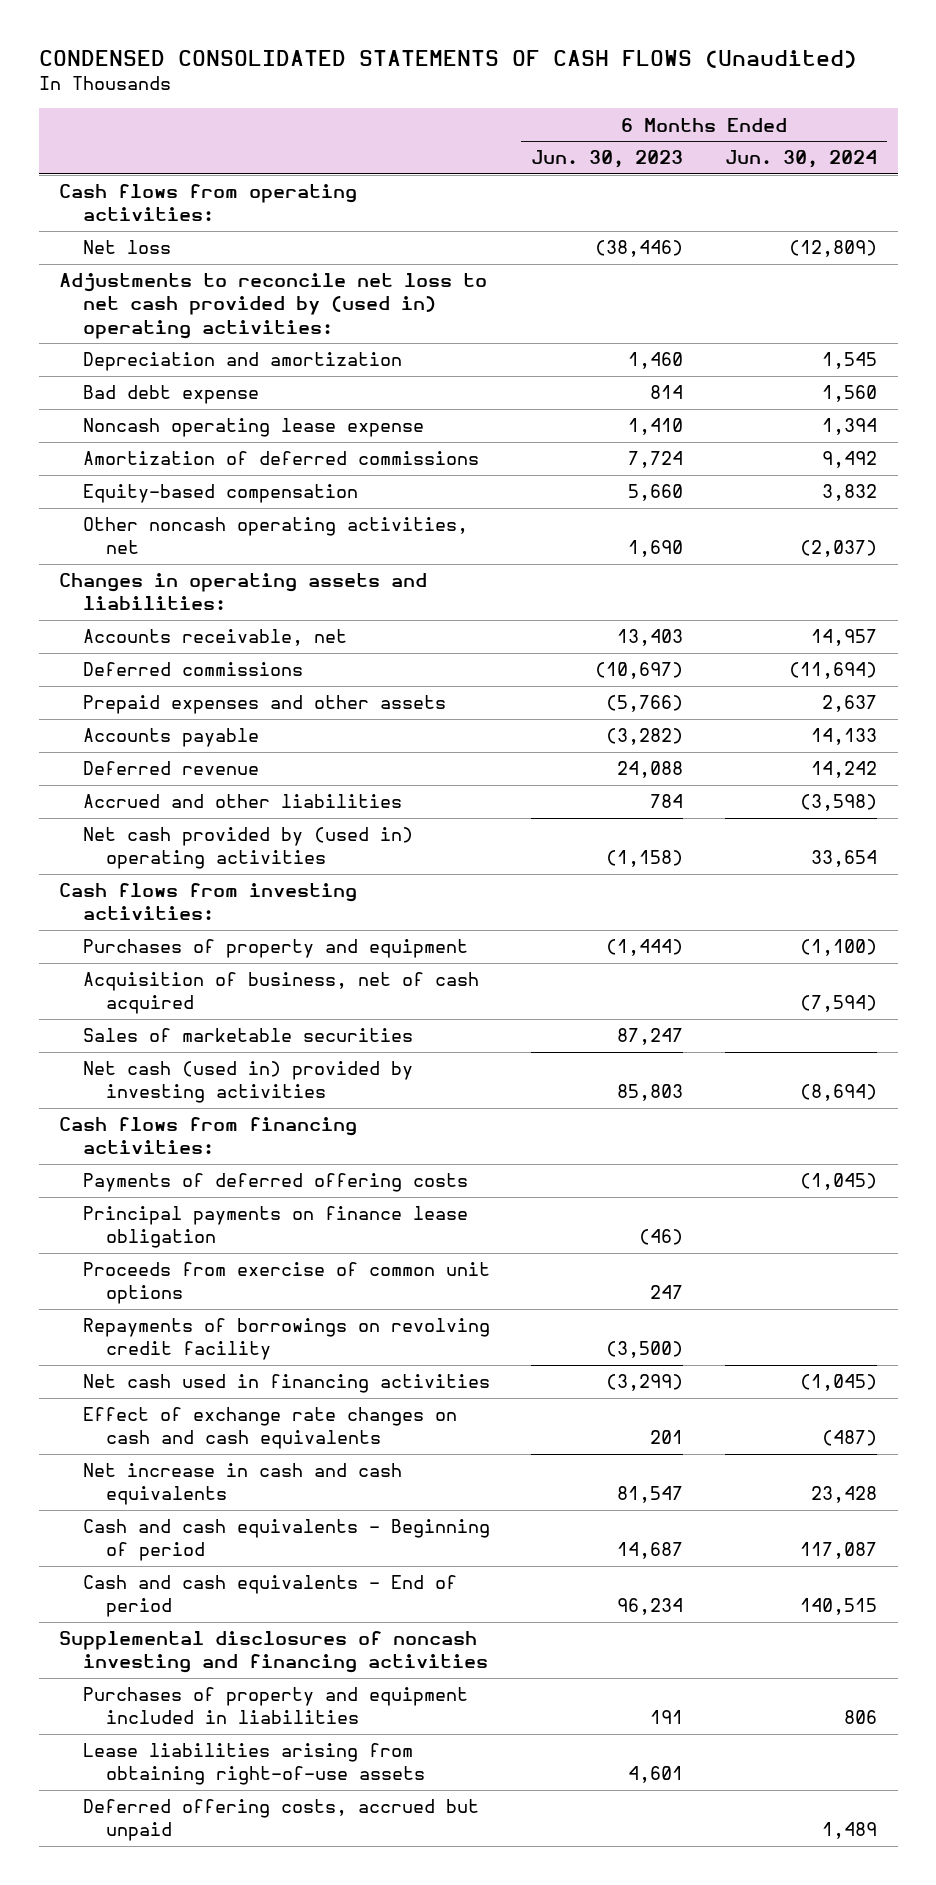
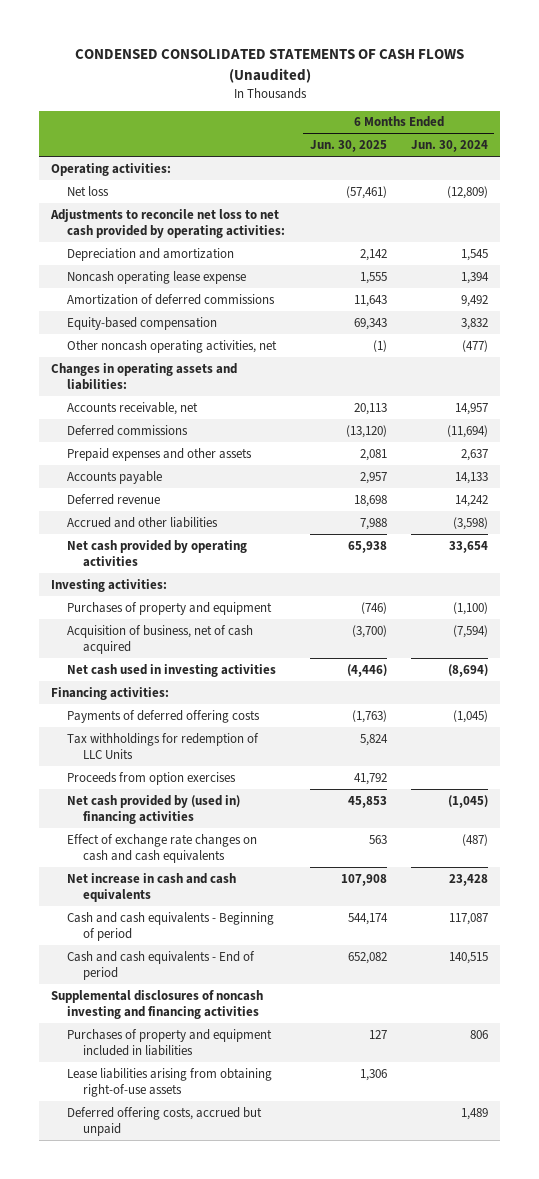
- | 6 Months Ended Jun. 30, 2023 | 6 Months Ended Jun. 30, 2024
+ | 6 Months Ended Jun. 30, 2025 | 6 Months Ended Jun. 30, 2024
- Cash flows from operating activities:
+ Operating activities:
- Adjustments to reconcile net loss to net cash provided by (used in) operating activities:
+ Adjustments to reconcile net loss to net cash provided by operating activities:
- Bad debt expense | 814 | 1,560
- Other noncash operating activities, net | 1,690 | (2,037)
+ Other noncash operating activities, net | (1) | (477)
- Net cash provided by (used in) operating activities | (1,158) | 33,654
- Cash flows from investing activities:
+ Net cash provided by operating activities | 65,938 | 33,654
+ Investing activities:
- Sales of marketable securities | 87,247 |
- Net cash (used in) provided by investing activities | 85,803 | (8,694)
- Cash flows from financing activities:
+ Net cash used in investing activities | (4,446) | (8,694)
+ Financing activities:
- Principal payments on finance lease obligation | (46) |
- Proceeds from exercise of common unit options | 247 |
- Repayments of borrowings on revolving credit facility | (3,500) |
- Net cash used in financing activities | (3,299) | (1,045)
+ Tax withholdings for redemption of LLC Units | 5,824 |
+ Proceeds from option exercises | 41,792 |
+ Net cash provided by (used in) financing activities | 45,853 | (1,045)

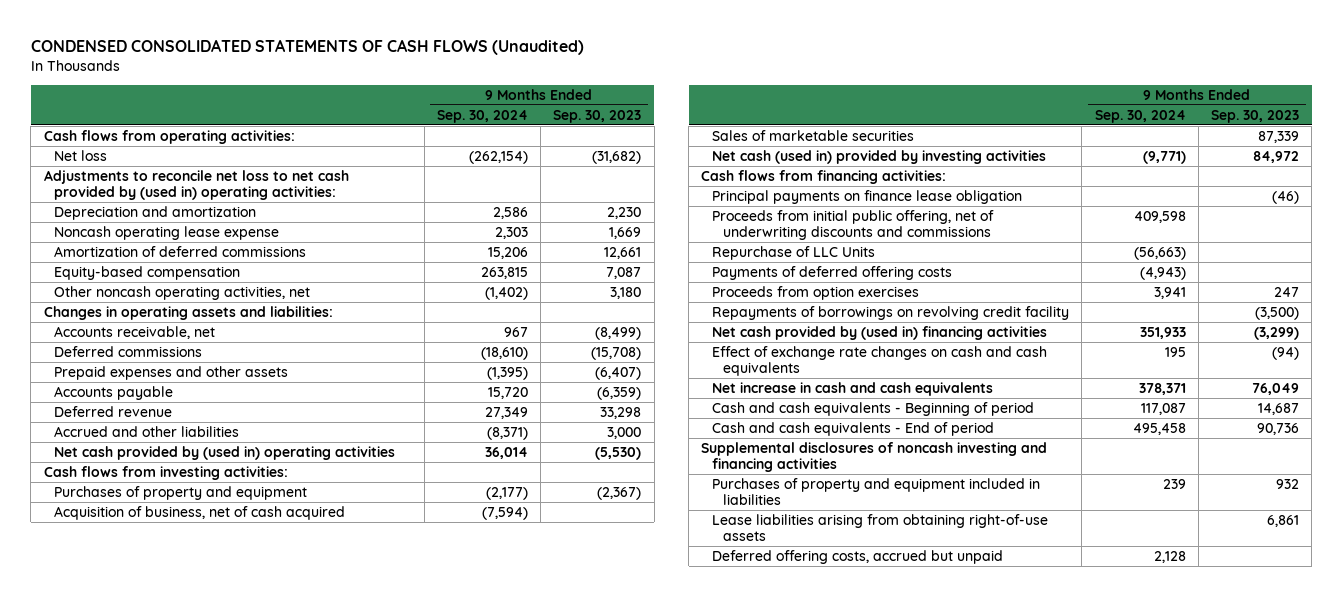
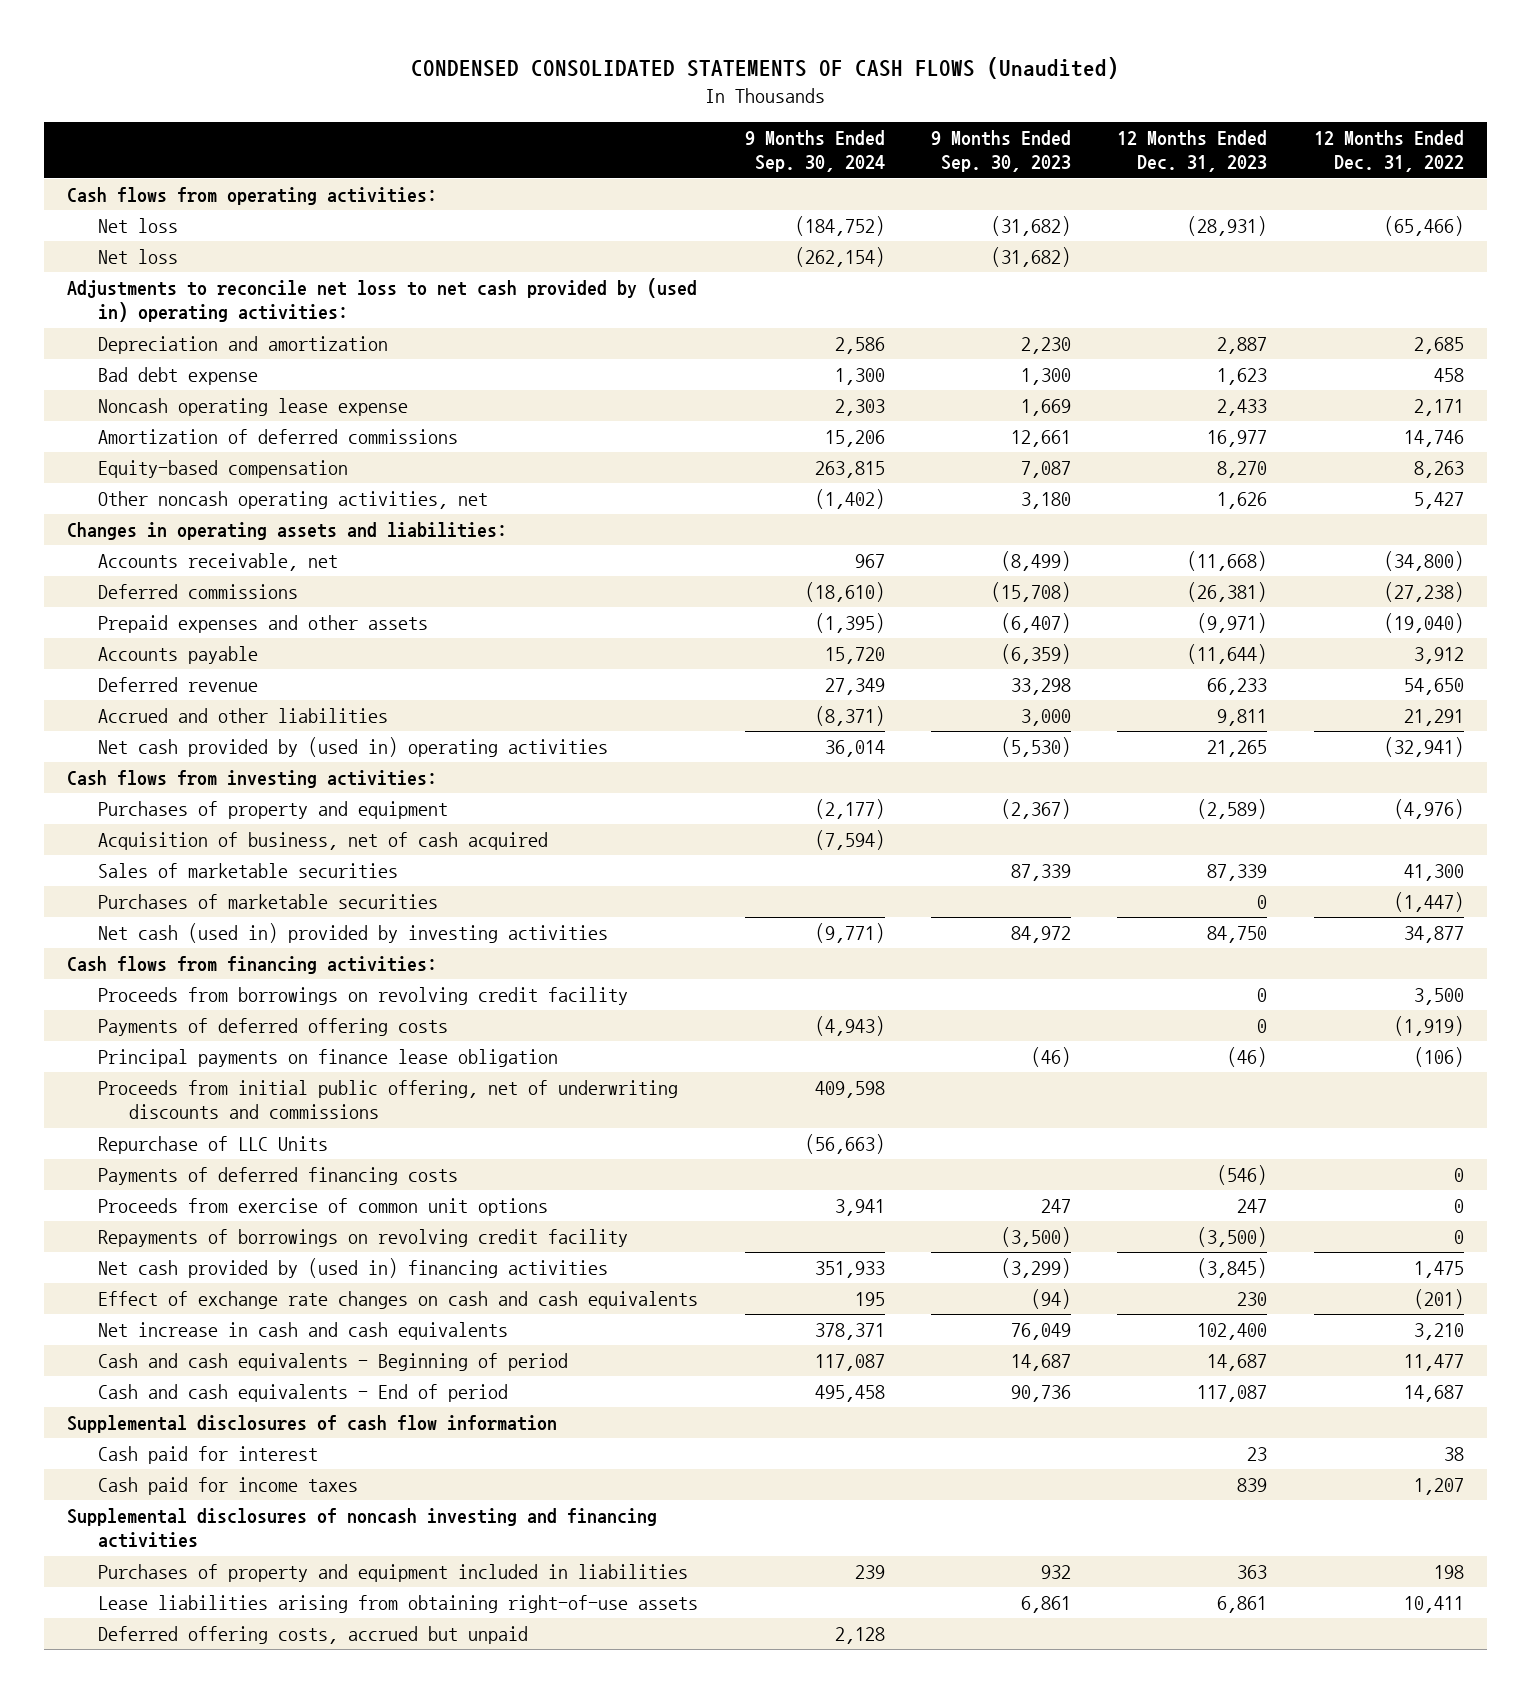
- | 9 Months Ended Sep. 30, 2024 | 9 Months Ended Sep. 30, 2023
+ | 9 Months Ended Sep. 30, 2024 | 9 Months Ended Sep. 30, 2023 | 12 Months Ended Dec. 31, 2023 | 12 Months Ended Dec. 31, 2022
+ Net loss | (184,752) | (31,682) | (28,931) | (65,466)
+ Bad debt expense | 1,300 | 1,300 | 1,623 | 458
+ Purchases of marketable securities | | | 0 | (1,447)
+ Proceeds from borrowings on revolving credit facility | | | 0 | 3,500
moved up: Payments of deferred offering costs | (4,943) | | 0 | (1,919)
- Proceeds from option exercises | 3,941 | 247
+ Payments of deferred financing costs | | | (546) | 0
+ Proceeds from exercise of common unit options | 3,941 | 247 | 247 | 0
+ Supplemental disclosures of cash flow information
+ Cash paid for interest | | | 23 | 38
+ Cash paid for income taxes | | | 839 | 1,207

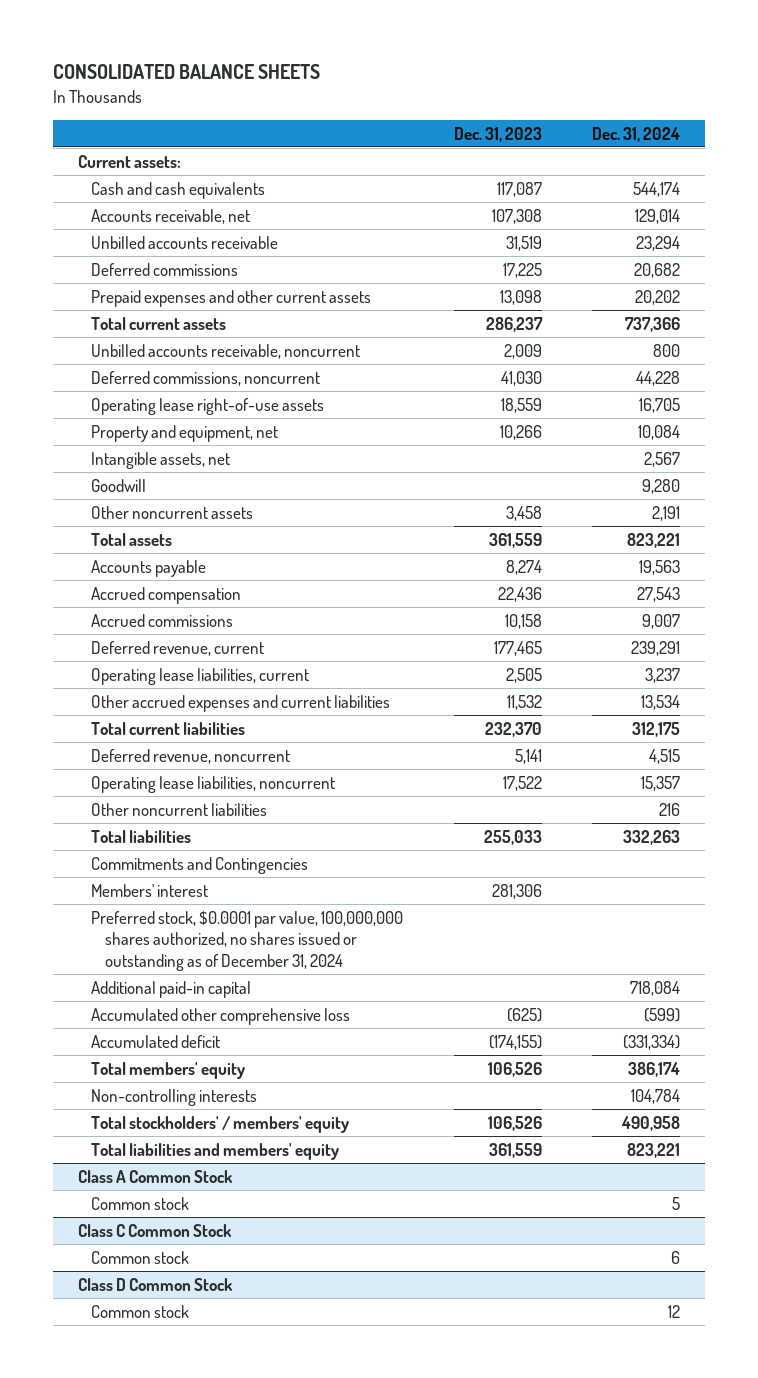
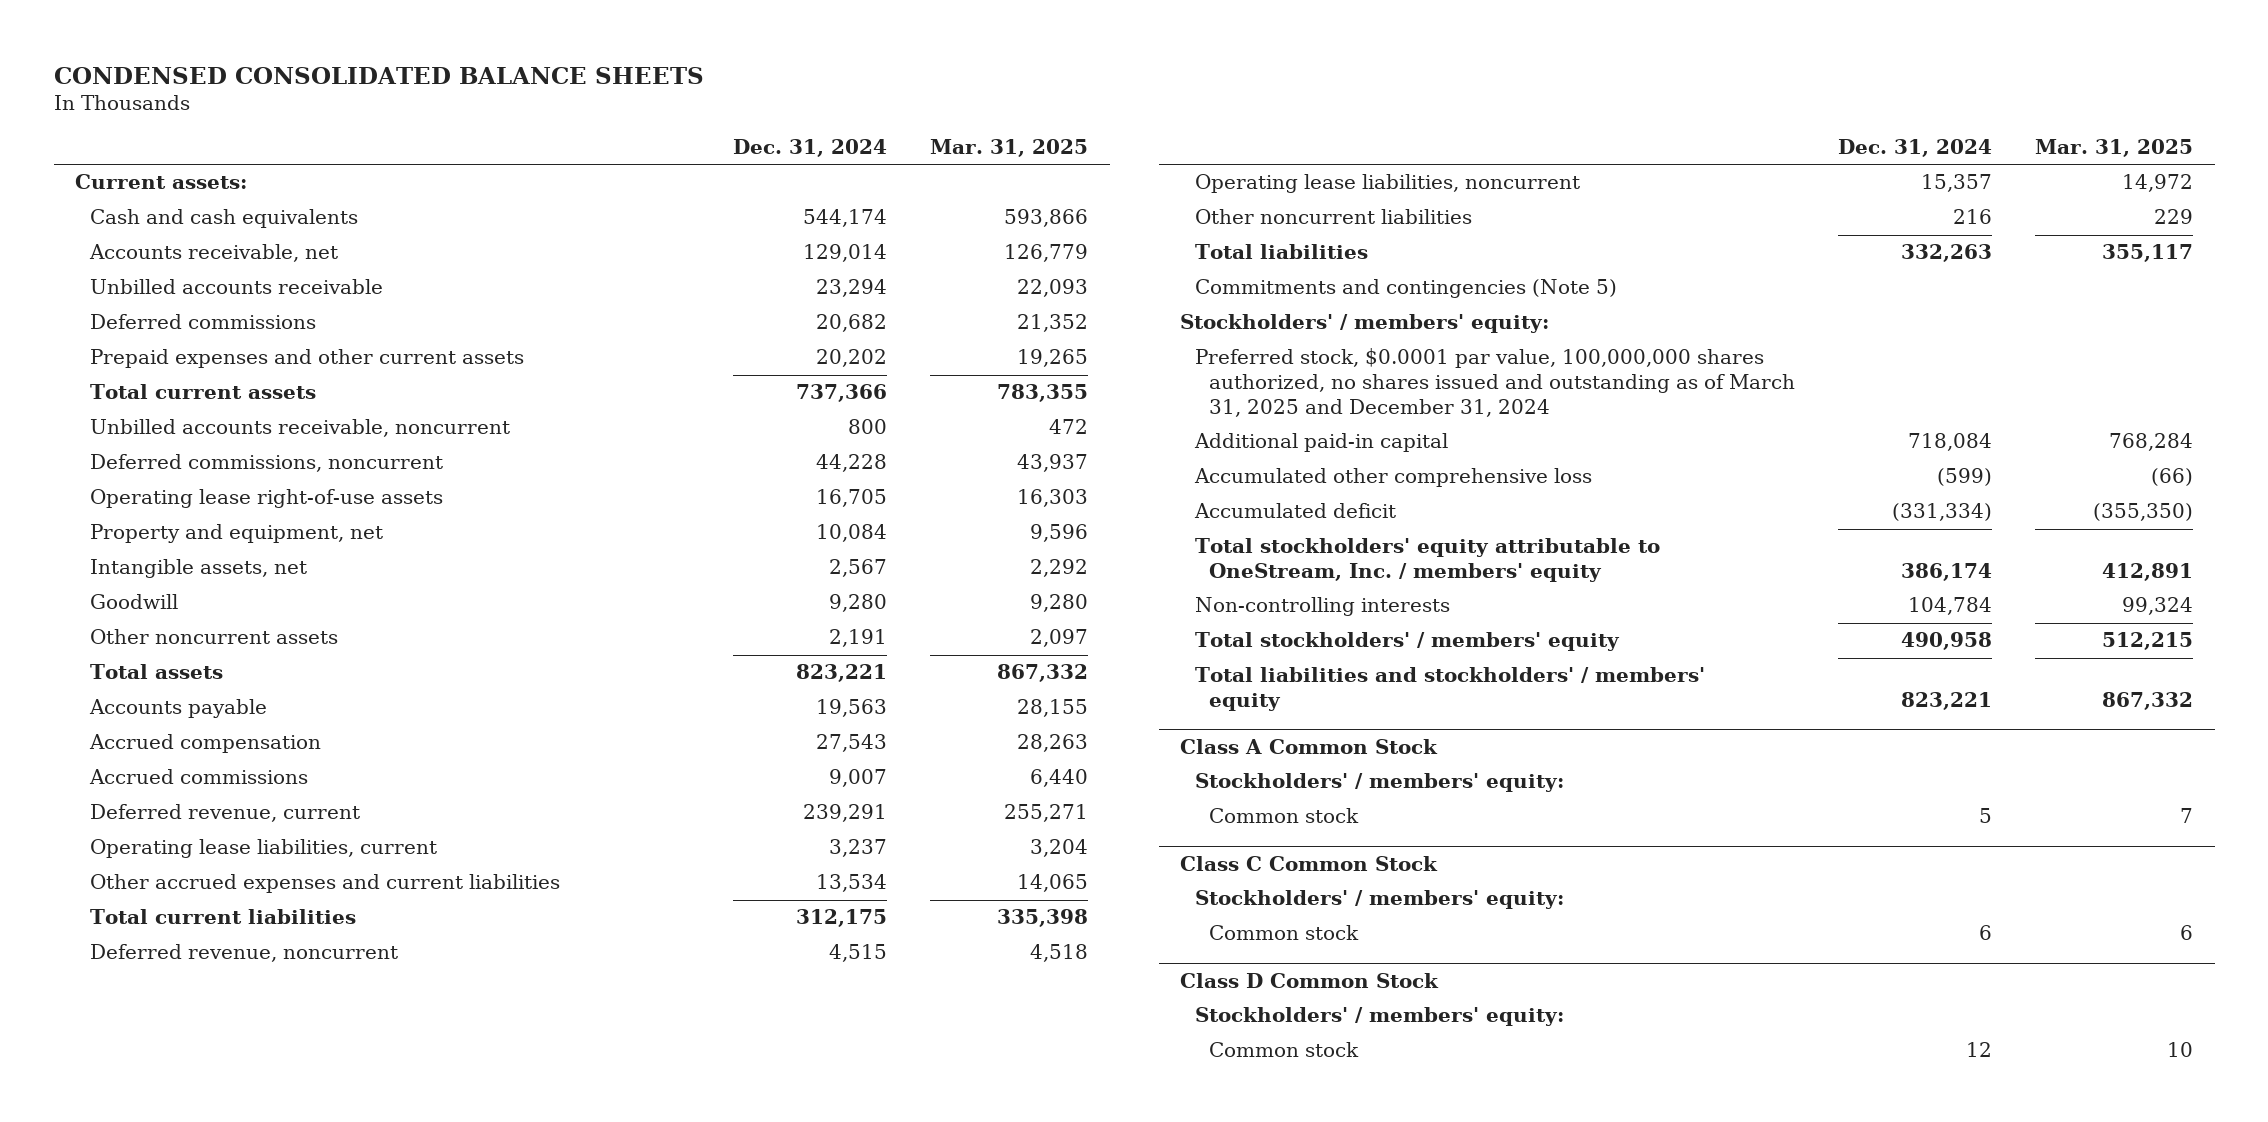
- CONSOLIDATED BALANCE SHEETS
+ CONDENSED CONSOLIDATED BALANCE SHEETS
- | Dec. 31, 2023 | Dec. 31, 2024
+ | Dec. 31, 2024 | Mar. 31, 2025
- Commitments and Contingencies
- Members' interest | 281,306 |
- Preferred stock, $0.0001 par value, 100,000,000 shares authorized, no shares issued or outstanding as of December 31, 2024
+ Commitments and contingencies (Note 5)
+ Stockholders' / members' equity:
+ Preferred stock, $0.0001 par value, 100,000,000 shares authorized, no shares issued and outstanding as of March 31, 2025 and December 31, 2024
- Total members' equity | 106,526 | 386,174
+ Total stockholders' equity attributable to OneStream, Inc. / members' equity | 386,174 | 412,891
- Total liabilities and members' equity | 361,559 | 823,221
+ Total liabilities and stockholders' / members' equity | 823,221 | 867,332
@ Class A Common Stock
+ Stockholders' / members' equity:
@ Class C Common Stock
+ Stockholders' / members' equity:
@ Class D Common Stock
+ Stockholders' / members' equity:

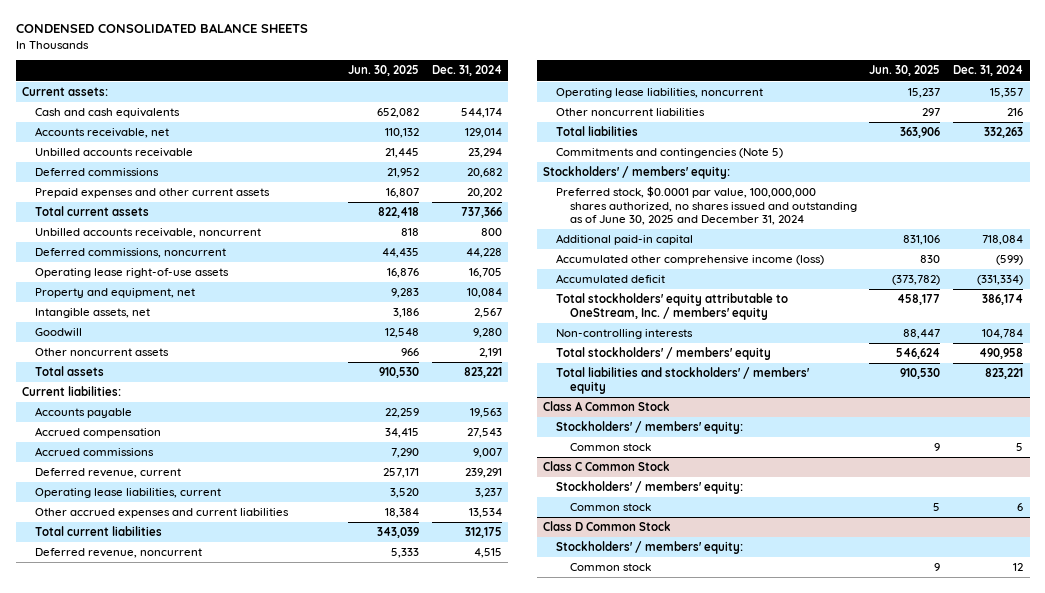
- | Dec. 31, 2024 | Mar. 31, 2025
+ | Jun. 30, 2025 | Dec. 31, 2024
+ Current liabilities:
- Preferred stock, $0.0001 par value, 100,000,000 shares authorized, no shares issued and outstanding as of March 31, 2025 and December 31, 2024
+ Preferred stock, $0.0001 par value, 100,000,000 shares authorized, no shares issued and outstanding as of June 30, 2025 and December 31, 2024
- Accumulated other comprehensive loss | (599) | (66)
+ Accumulated other comprehensive income (loss) | 830 | (599)

